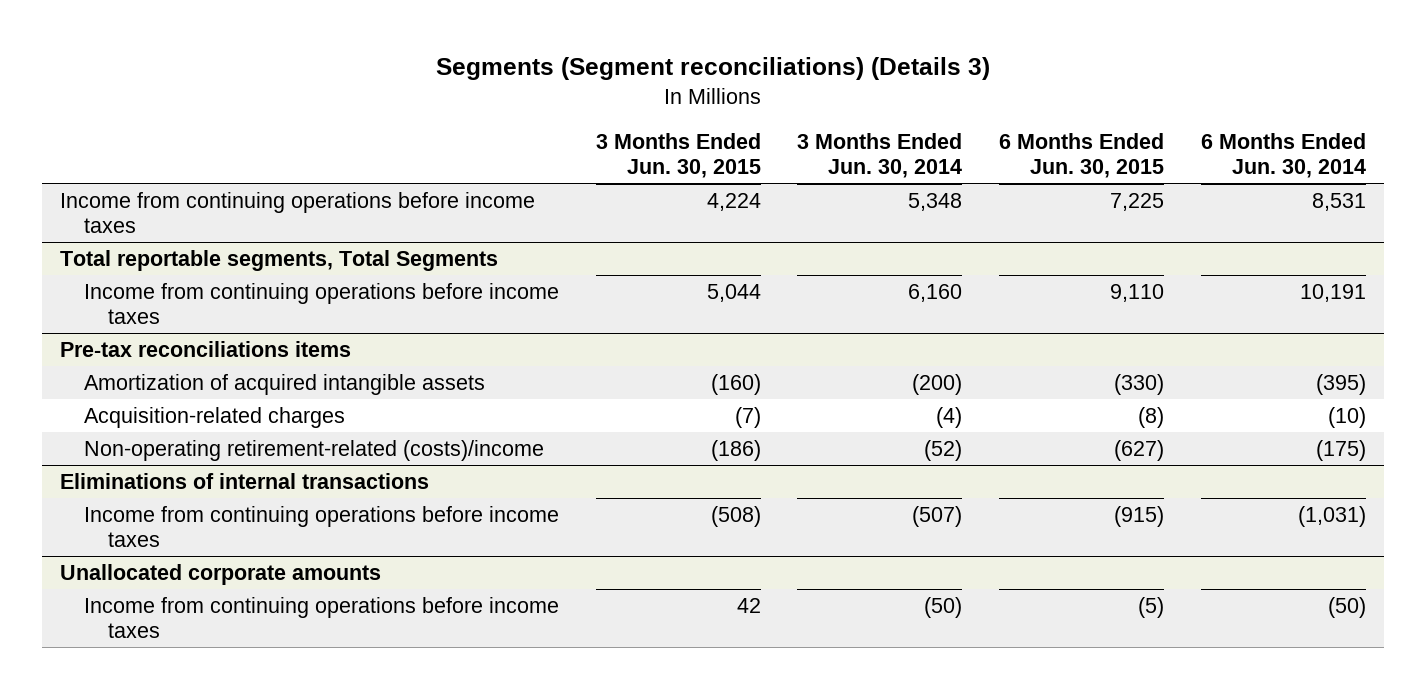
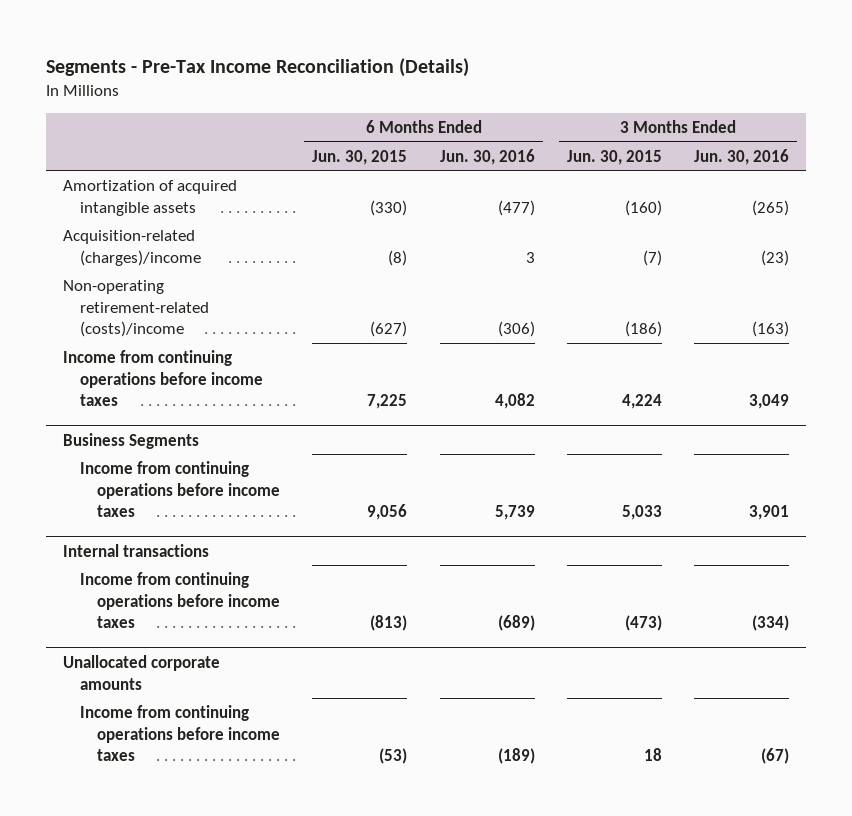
- Segments (Segment reconciliations) (Details 3)
+ Segments - Pre-Tax Income Reconciliation (Details)
- | 3 Months Ended Jun. 30, 2015 | 3 Months Ended Jun. 30, 2014 | 6 Months Ended Jun. 30, 2015 | 6 Months Ended Jun. 30, 2014
+ | 6 Months Ended Jun. 30, 2015 | 6 Months Ended Jun. 30, 2016 | 3 Months Ended Jun. 30, 2015 | 3 Months Ended Jun. 30, 2016
- Total reportable segments, Total Segments
- Income from continuing operations before income taxes | 5,044 | 6,160 | 9,110 | 10,191
- Pre-tax reconciliations items
- Acquisition-related charges | (7) | (4) | (8) | (10)
+ Acquisition-related (charges)/income | (8) | 3 | (7) | (23)
- Eliminations of internal transactions
- Income from continuing operations before income taxes | (508) | (507) | (915) | (1,031)
moved down: Income from continuing operations before income taxes | 7,225 | 4,082 | 4,224 | 3,049
+ Business Segments
+ Income from continuing operations before income taxes | 9,056 | 5,739 | 5,033 | 3,901
+ Internal transactions
+ Income from continuing operations before income taxes | (813) | (689) | (473) | (334)
@ Unallocated corporate amounts
- Income from continuing operations before income taxes | 42 | (50) | (5) | (50)
+ Income from continuing operations before income taxes | (53) | (189) | 18 | (67)

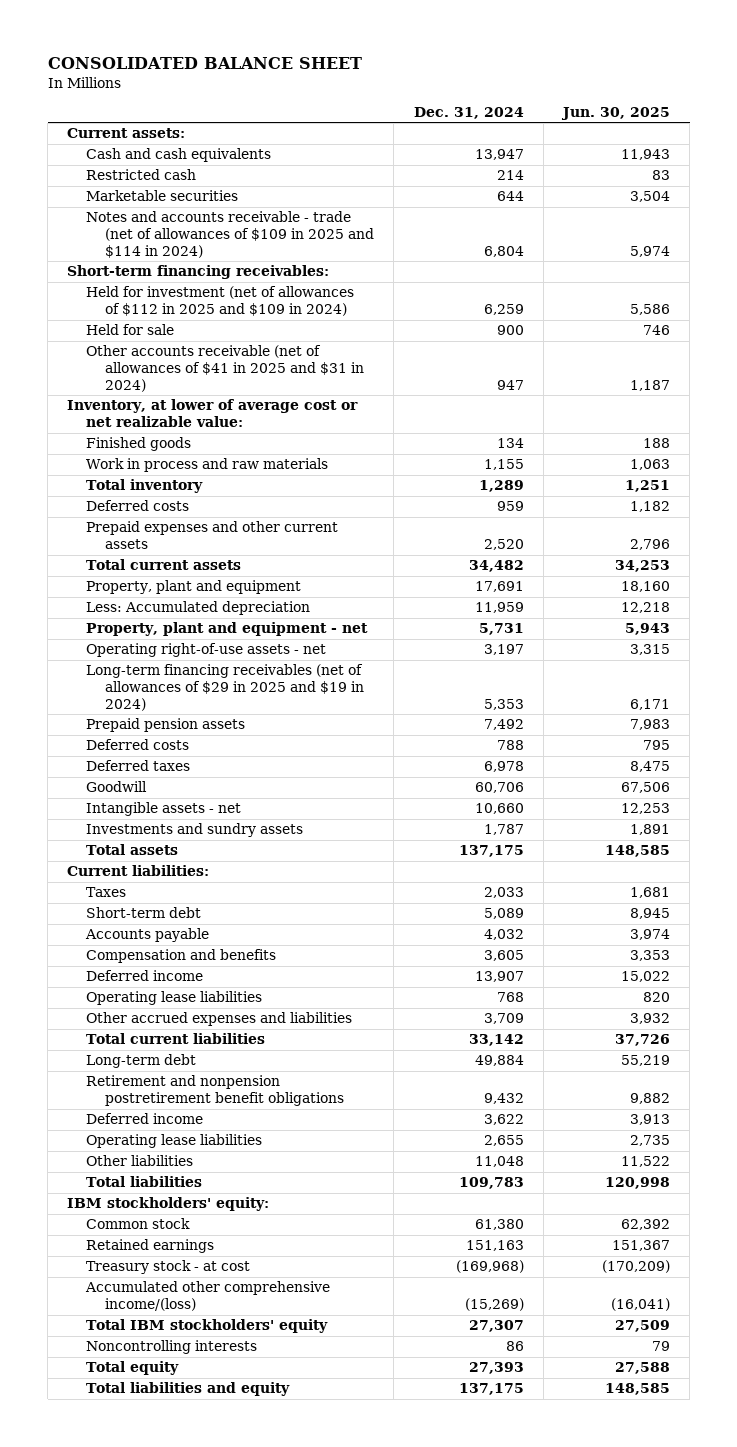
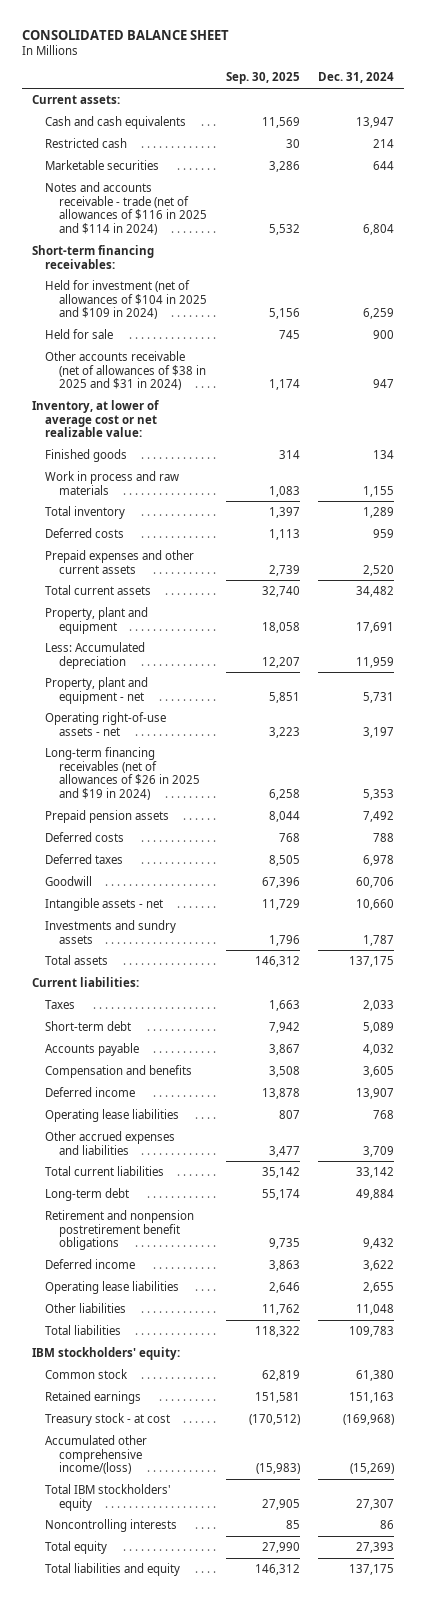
- | Dec. 31, 2024 | Jun. 30, 2025
+ | Sep. 30, 2025 | Dec. 31, 2024
- Notes and accounts receivable - trade (net of allowances of $109 in 2025 and $114 in 2024) | 6,804 | 5,974
+ Notes and accounts receivable - trade (net of allowances of $116 in 2025 and $114 in 2024) | 5,532 | 6,804
- Held for investment (net of allowances of $112 in 2025 and $109 in 2024) | 6,259 | 5,586
+ Held for investment (net of allowances of $104 in 2025 and $109 in 2024) | 5,156 | 6,259
- Other accounts receivable (net of allowances of $41 in 2025 and $31 in 2024) | 947 | 1,187
+ Other accounts receivable (net of allowances of $38 in 2025 and $31 in 2024) | 1,174 | 947
- Long-term financing receivables (net of allowances of $29 in 2025 and $19 in 2024) | 5,353 | 6,171
+ Long-term financing receivables (net of allowances of $26 in 2025 and $19 in 2024) | 6,258 | 5,353

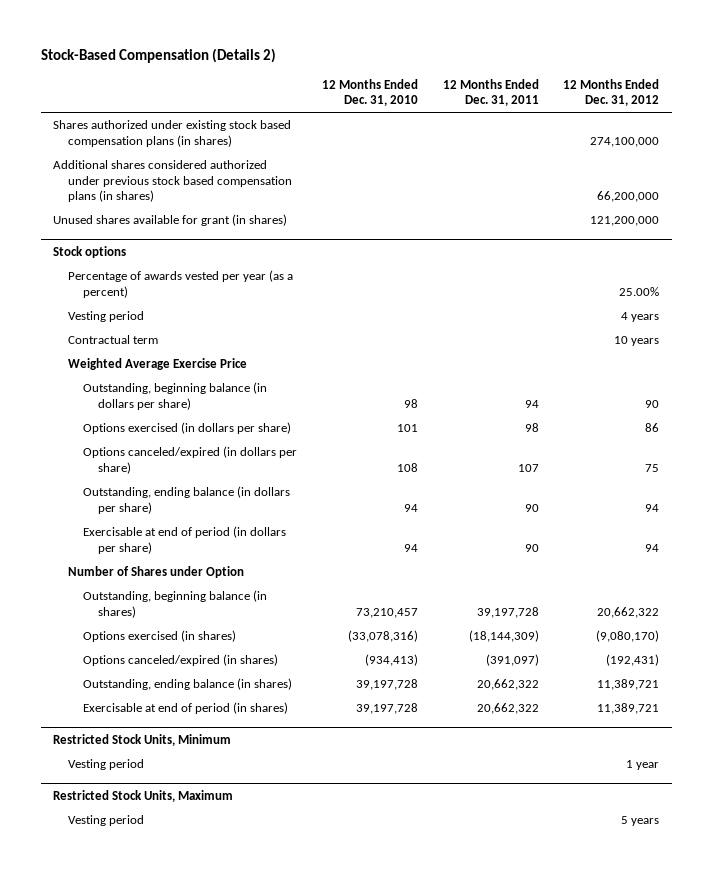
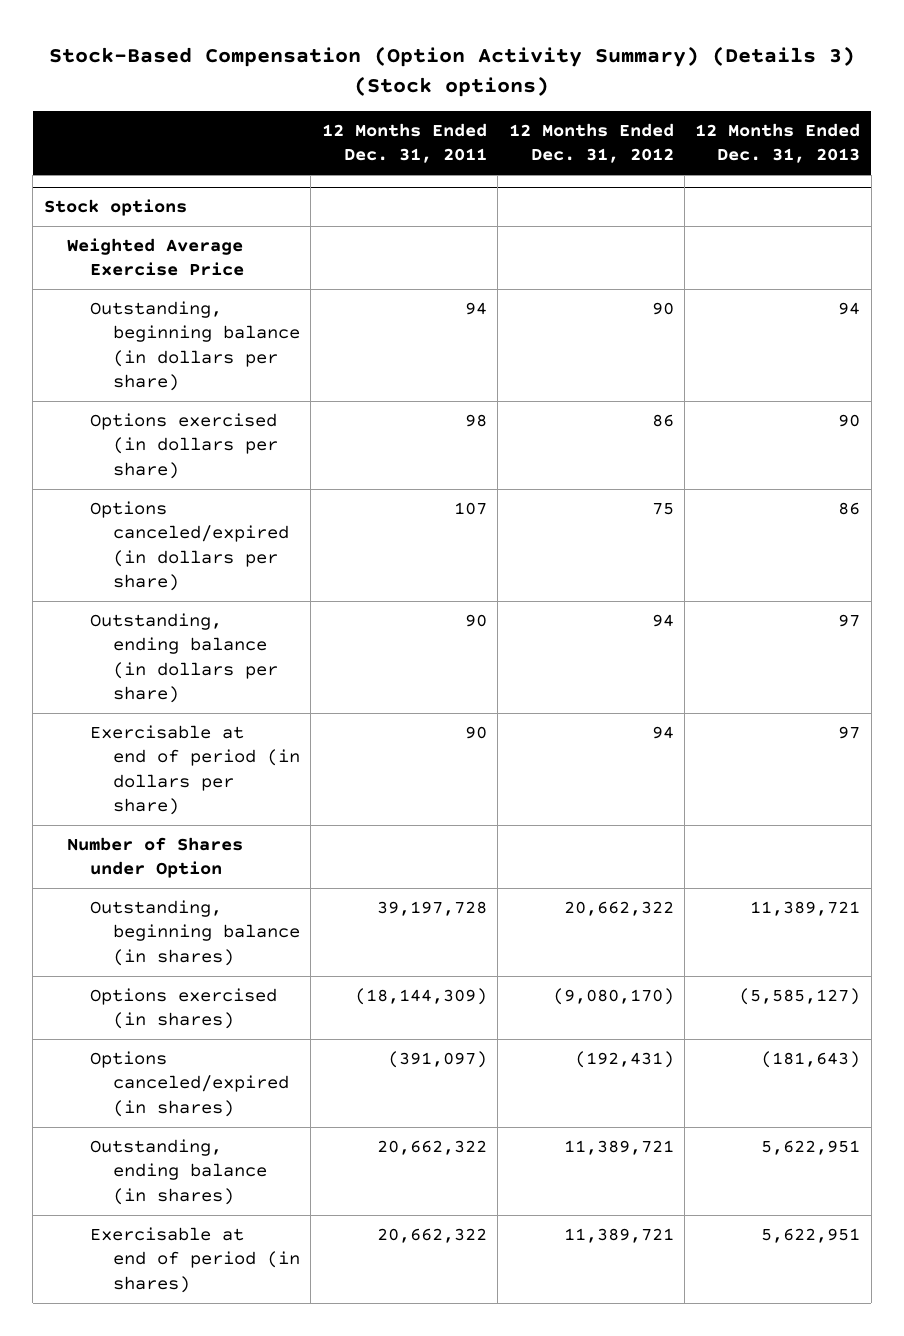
- Stock-Based Compensation (Details 2)
+ Stock-Based Compensation (Option Activity Summary) (Details 3) (Stock options)
- | 12 Months Ended Dec. 31, 2010 | 12 Months Ended Dec. 31, 2011 | 12 Months Ended Dec. 31, 2012
+ | 12 Months Ended Dec. 31, 2011 | 12 Months Ended Dec. 31, 2012 | 12 Months Ended Dec. 31, 2013
- Shares authorized under existing stock based compensation plans (in shares) | | | 274,100,000
- Additional shares considered authorized under previous stock based compensation plans (in shares) | | | 66,200,000
- Unused shares available for grant (in shares) | | | 121,200,000
@ Stock options
- Percentage of awards vested per year (as a percent) | | | 25.00%
- Vesting period | | | 4 years
- Contractual term | | | 10 years
- Restricted Stock Units, Minimum
- Vesting period | | | 1 year
- Restricted Stock Units, Maximum
- Vesting period | | | 5 years

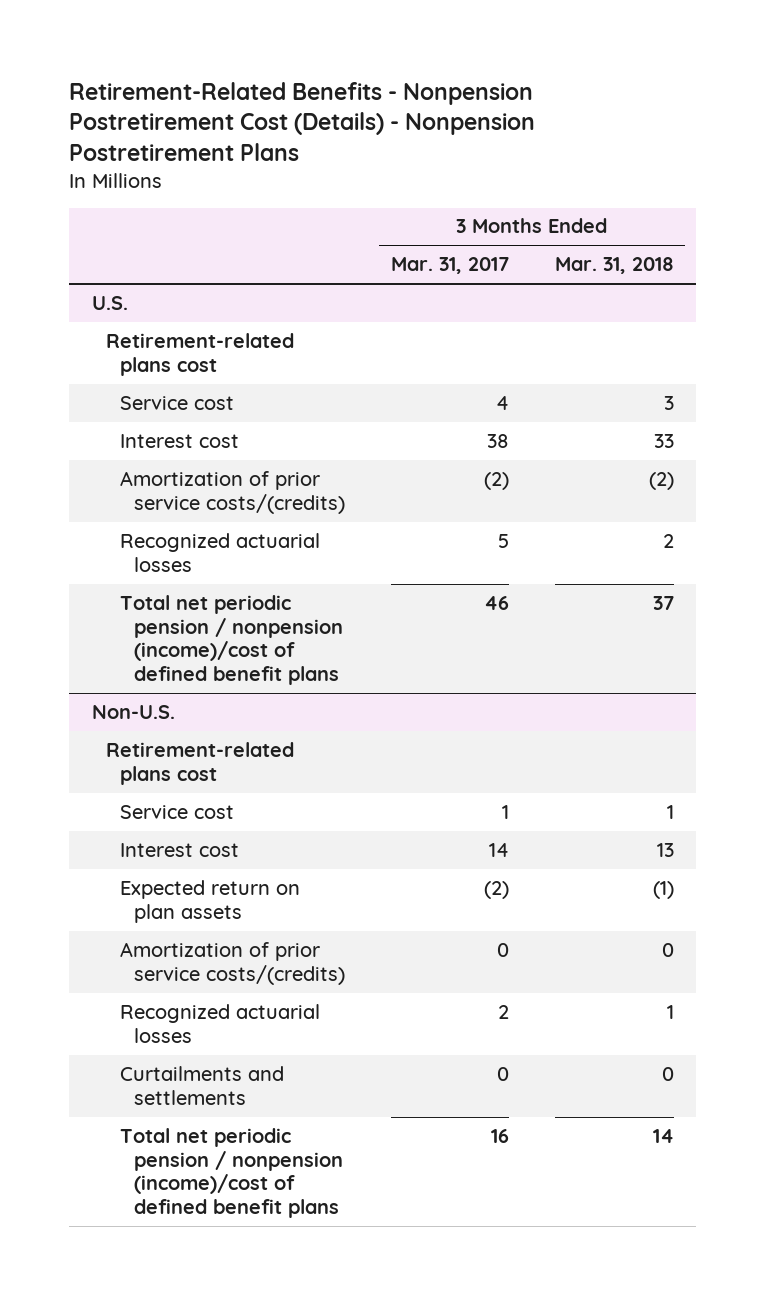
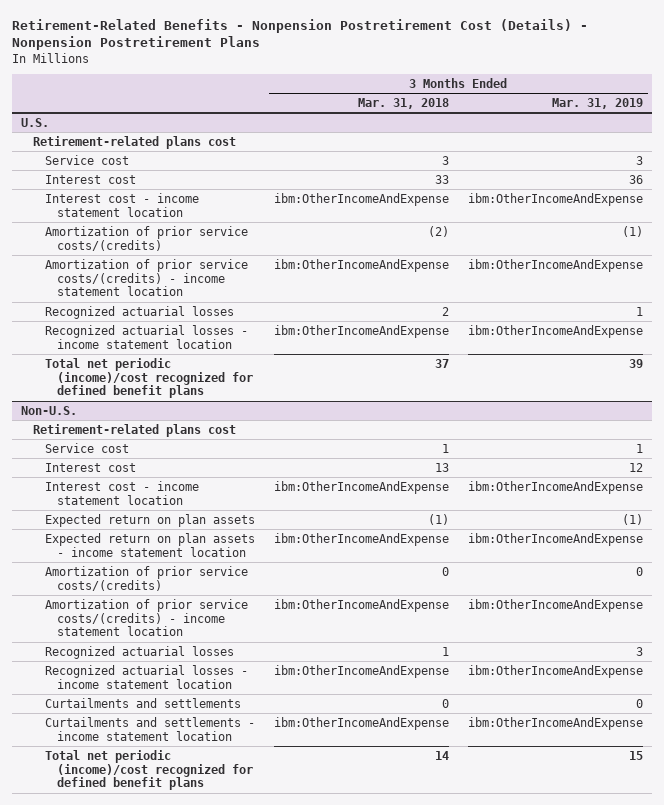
- | 3 Months Ended Mar. 31, 2017 | 3 Months Ended Mar. 31, 2018
+ | 3 Months Ended Mar. 31, 2018 | 3 Months Ended Mar. 31, 2019
@ U.S.
+ Interest cost - income statement location | ibm:OtherIncomeAndExpense | ibm:OtherIncomeAndExpense
+ Amortization of prior service costs/(credits) - income statement location | ibm:OtherIncomeAndExpense | ibm:OtherIncomeAndExpense
- Total net periodic pension / nonpension (income)/cost of defined benefit plans | 46 | 37
+ Recognized actuarial losses - income statement location | ibm:OtherIncomeAndExpense | ibm:OtherIncomeAndExpense
+ Total net periodic (income)/cost recognized for defined benefit plans | 37 | 39
@ Non-U.S.
+ Interest cost - income statement location | ibm:OtherIncomeAndExpense | ibm:OtherIncomeAndExpense
+ Expected return on plan assets - income statement location | ibm:OtherIncomeAndExpense | ibm:OtherIncomeAndExpense
+ Amortization of prior service costs/(credits) - income statement location | ibm:OtherIncomeAndExpense | ibm:OtherIncomeAndExpense
+ Recognized actuarial losses - income statement location | ibm:OtherIncomeAndExpense | ibm:OtherIncomeAndExpense
- Total net periodic pension / nonpension (income)/cost of defined benefit plans | 16 | 14
+ Curtailments and settlements - income statement location | ibm:OtherIncomeAndExpense | ibm:OtherIncomeAndExpense
+ Total net periodic (income)/cost recognized for defined benefit plans | 14 | 15

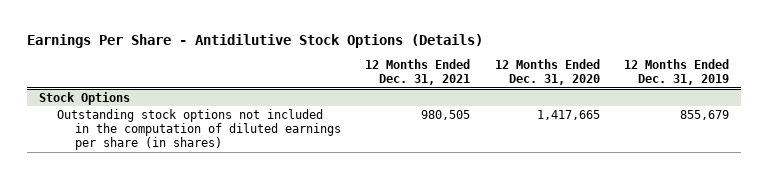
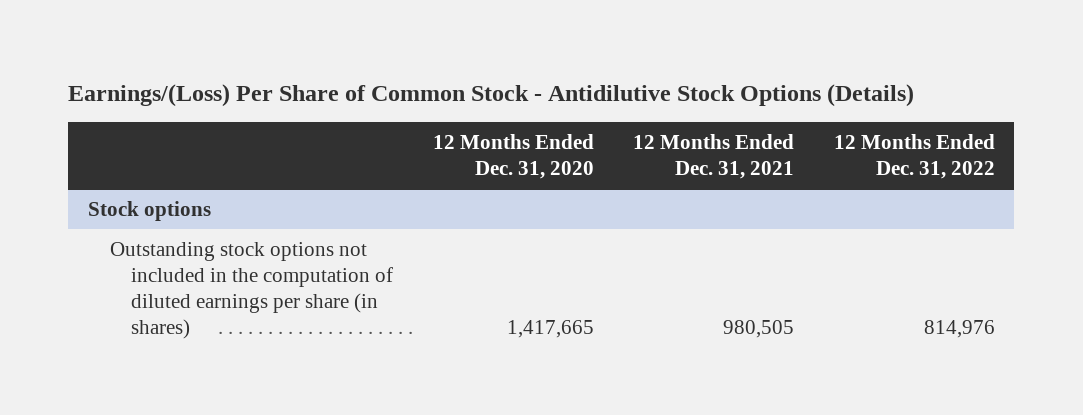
- Earnings Per Share - Antidilutive Stock Options (Details)
+ Earnings/(Loss) Per Share of Common Stock - Antidilutive Stock Options (Details)
- | 12 Months Ended Dec. 31, 2021 | 12 Months Ended Dec. 31, 2020 | 12 Months Ended Dec. 31, 2019
+ | 12 Months Ended Dec. 31, 2020 | 12 Months Ended Dec. 31, 2021 | 12 Months Ended Dec. 31, 2022
- Stock Options
+ Stock options

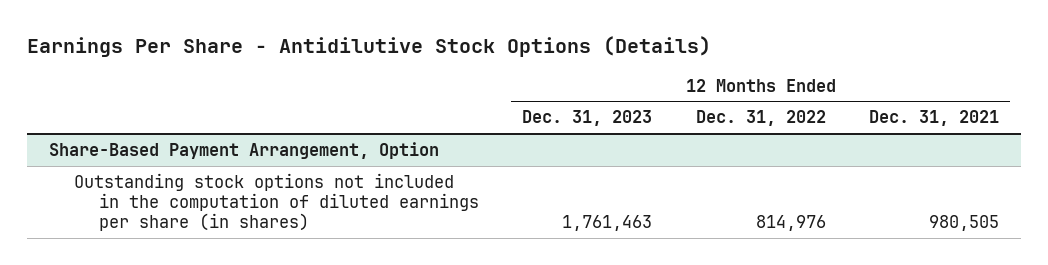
- Earnings/(Loss) Per Share of Common Stock - Antidilutive Stock Options (Details)
+ Earnings Per Share - Antidilutive Stock Options (Details)
- | 12 Months Ended Dec. 31, 2020 | 12 Months Ended Dec. 31, 2021 | 12 Months Ended Dec. 31, 2022
+ | 12 Months Ended Dec. 31, 2023 | 12 Months Ended Dec. 31, 2022 | 12 Months Ended Dec. 31, 2021
- Stock options
+ Share-Based Payment Arrangement, Option

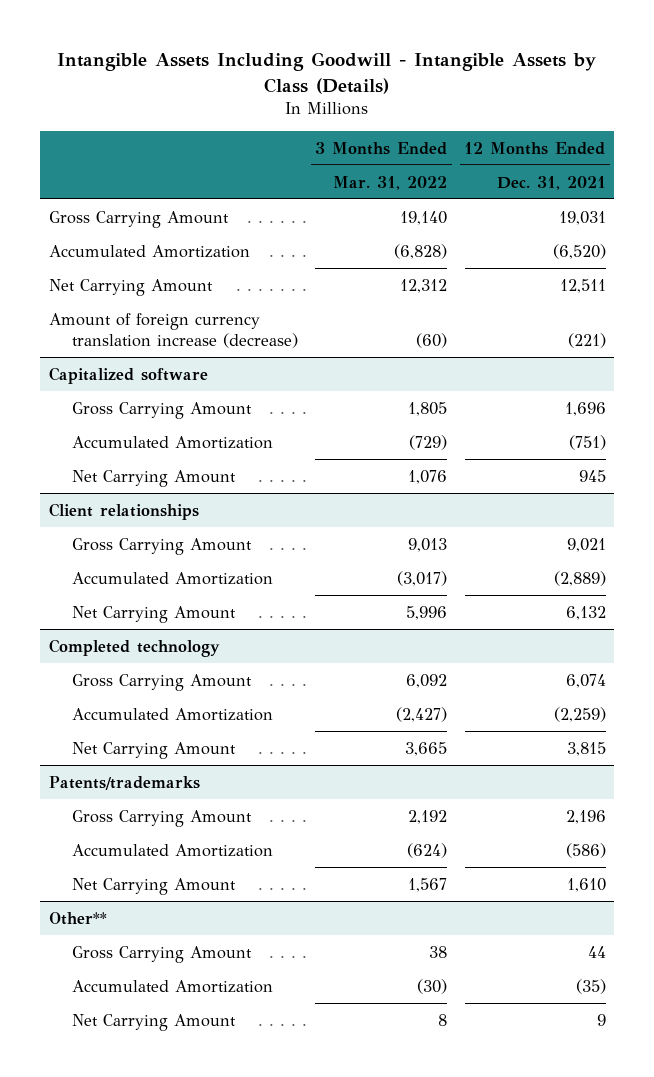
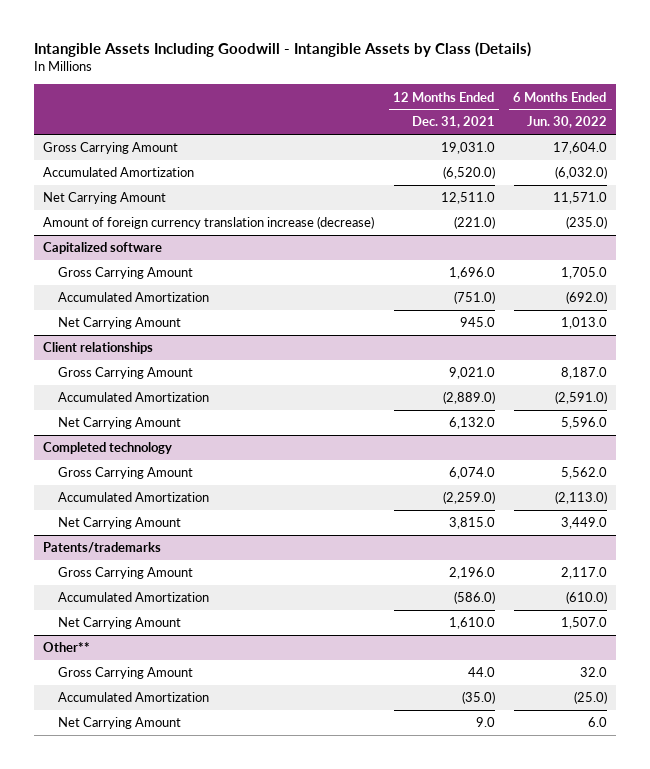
- | 3 Months Ended Mar. 31, 2022 | 12 Months Ended Dec. 31, 2021
+ | 12 Months Ended Dec. 31, 2021 | 6 Months Ended Jun. 30, 2022
- Gross Carrying Amount | 19,140 | 19,031
- Accumulated Amortization | (6,828) | (6,520)
- Net Carrying Amount | 12,312 | 12,511
- Amount of foreign currency translation increase (decrease) | (60) | (221)
+ Gross Carrying Amount | 19,031.0 | 17,604.0
+ Accumulated Amortization | (6,520.0) | (6,032.0)
+ Net Carrying Amount | 12,511.0 | 11,571.0
+ Amount of foreign currency translation increase (decrease) | (221.0) | (235.0)
@ Capitalized software
- Gross Carrying Amount | 1,805 | 1,696
- Accumulated Amortization | (729) | (751)
- Net Carrying Amount | 1,076 | 945
+ Gross Carrying Amount | 1,696.0 | 1,705.0
+ Accumulated Amortization | (751.0) | (692.0)
+ Net Carrying Amount | 945.0 | 1,013.0
@ Client relationships
- Gross Carrying Amount | 9,013 | 9,021
- Accumulated Amortization | (3,017) | (2,889)
- Net Carrying Amount | 5,996 | 6,132
+ Gross Carrying Amount | 9,021.0 | 8,187.0
+ Accumulated Amortization | (2,889.0) | (2,591.0)
+ Net Carrying Amount | 6,132.0 | 5,596.0
@ Completed technology
- Gross Carrying Amount | 6,092 | 6,074
- Accumulated Amortization | (2,427) | (2,259)
- Net Carrying Amount | 3,665 | 3,815
+ Gross Carrying Amount | 6,074.0 | 5,562.0
+ Accumulated Amortization | (2,259.0) | (2,113.0)
+ Net Carrying Amount | 3,815.0 | 3,449.0
@ Patents/trademarks
- Gross Carrying Amount | 2,192 | 2,196
- Accumulated Amortization | (624) | (586)
- Net Carrying Amount | 1,567 | 1,610
+ Gross Carrying Amount | 2,196.0 | 2,117.0
+ Accumulated Amortization | (586.0) | (610.0)
+ Net Carrying Amount | 1,610.0 | 1,507.0
@ Other**
- Gross Carrying Amount | 38 | 44
- Accumulated Amortization | (30) | (35)
- Net Carrying Amount | 8 | 9
+ Gross Carrying Amount | 44.0 | 32.0
+ Accumulated Amortization | (35.0) | (25.0)
+ Net Carrying Amount | 9.0 | 6.0

